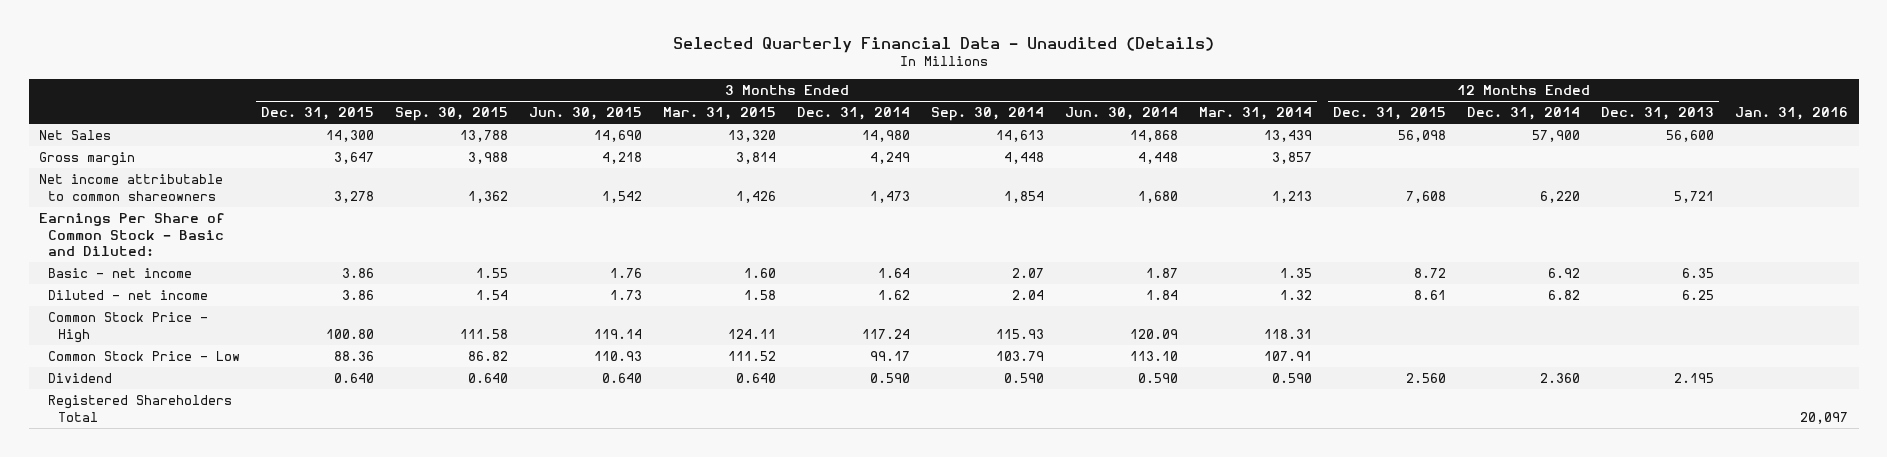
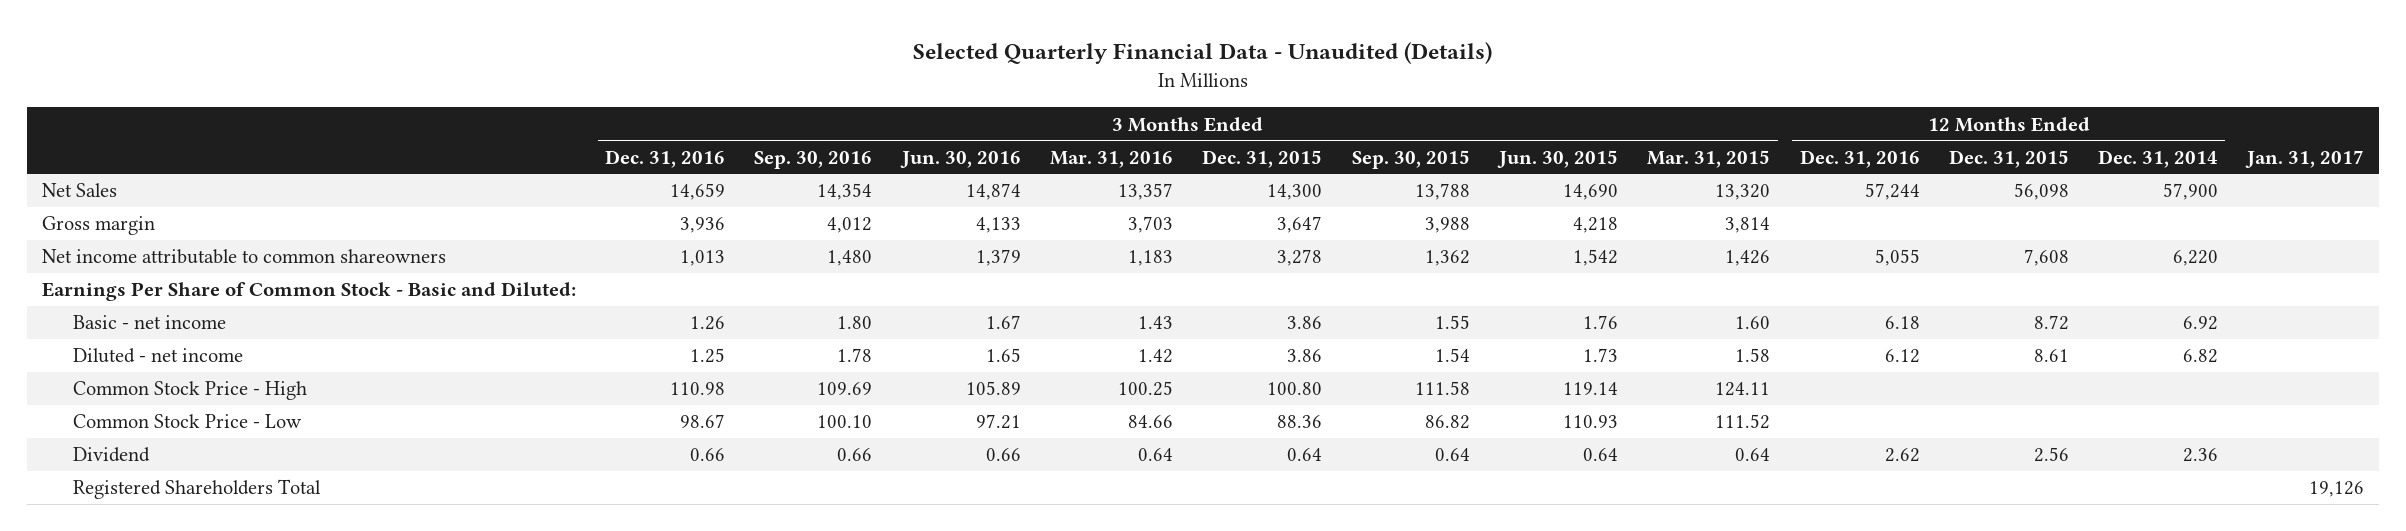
- | 3 Months Ended Dec. 31, 2015 | 3 Months Ended Sep. 30, 2015 | 3 Months Ended Jun. 30, 2015 | 3 Months Ended Mar. 31, 2015 | 3 Months Ended Dec. 31, 2014 | 3 Months Ended Sep. 30, 2014 | 3 Months Ended Jun. 30, 2014 | 3 Months Ended Mar. 31, 2014 | 12 Months Ended Dec. 31, 2015 | 12 Months Ended Dec. 31, 2014 | 12 Months Ended Dec. 31, 2013 | Jan. 31, 2016
+ | 3 Months Ended Dec. 31, 2016 | 3 Months Ended Sep. 30, 2016 | 3 Months Ended Jun. 30, 2016 | 3 Months Ended Mar. 31, 2016 | 3 Months Ended Dec. 31, 2015 | 3 Months Ended Sep. 30, 2015 | 3 Months Ended Jun. 30, 2015 | 3 Months Ended Mar. 31, 2015 | 12 Months Ended Dec. 31, 2016 | 12 Months Ended Dec. 31, 2015 | 12 Months Ended Dec. 31, 2014 | Jan. 31, 2017
- Dividend | 0.640 | 0.640 | 0.640 | 0.640 | 0.590 | 0.590 | 0.590 | 0.590 | 2.560 | 2.360 | 2.195 |
+ Dividend | 0.66 | 0.66 | 0.66 | 0.64 | 0.64 | 0.64 | 0.64 | 0.64 | 2.62 | 2.56 | 2.36 |

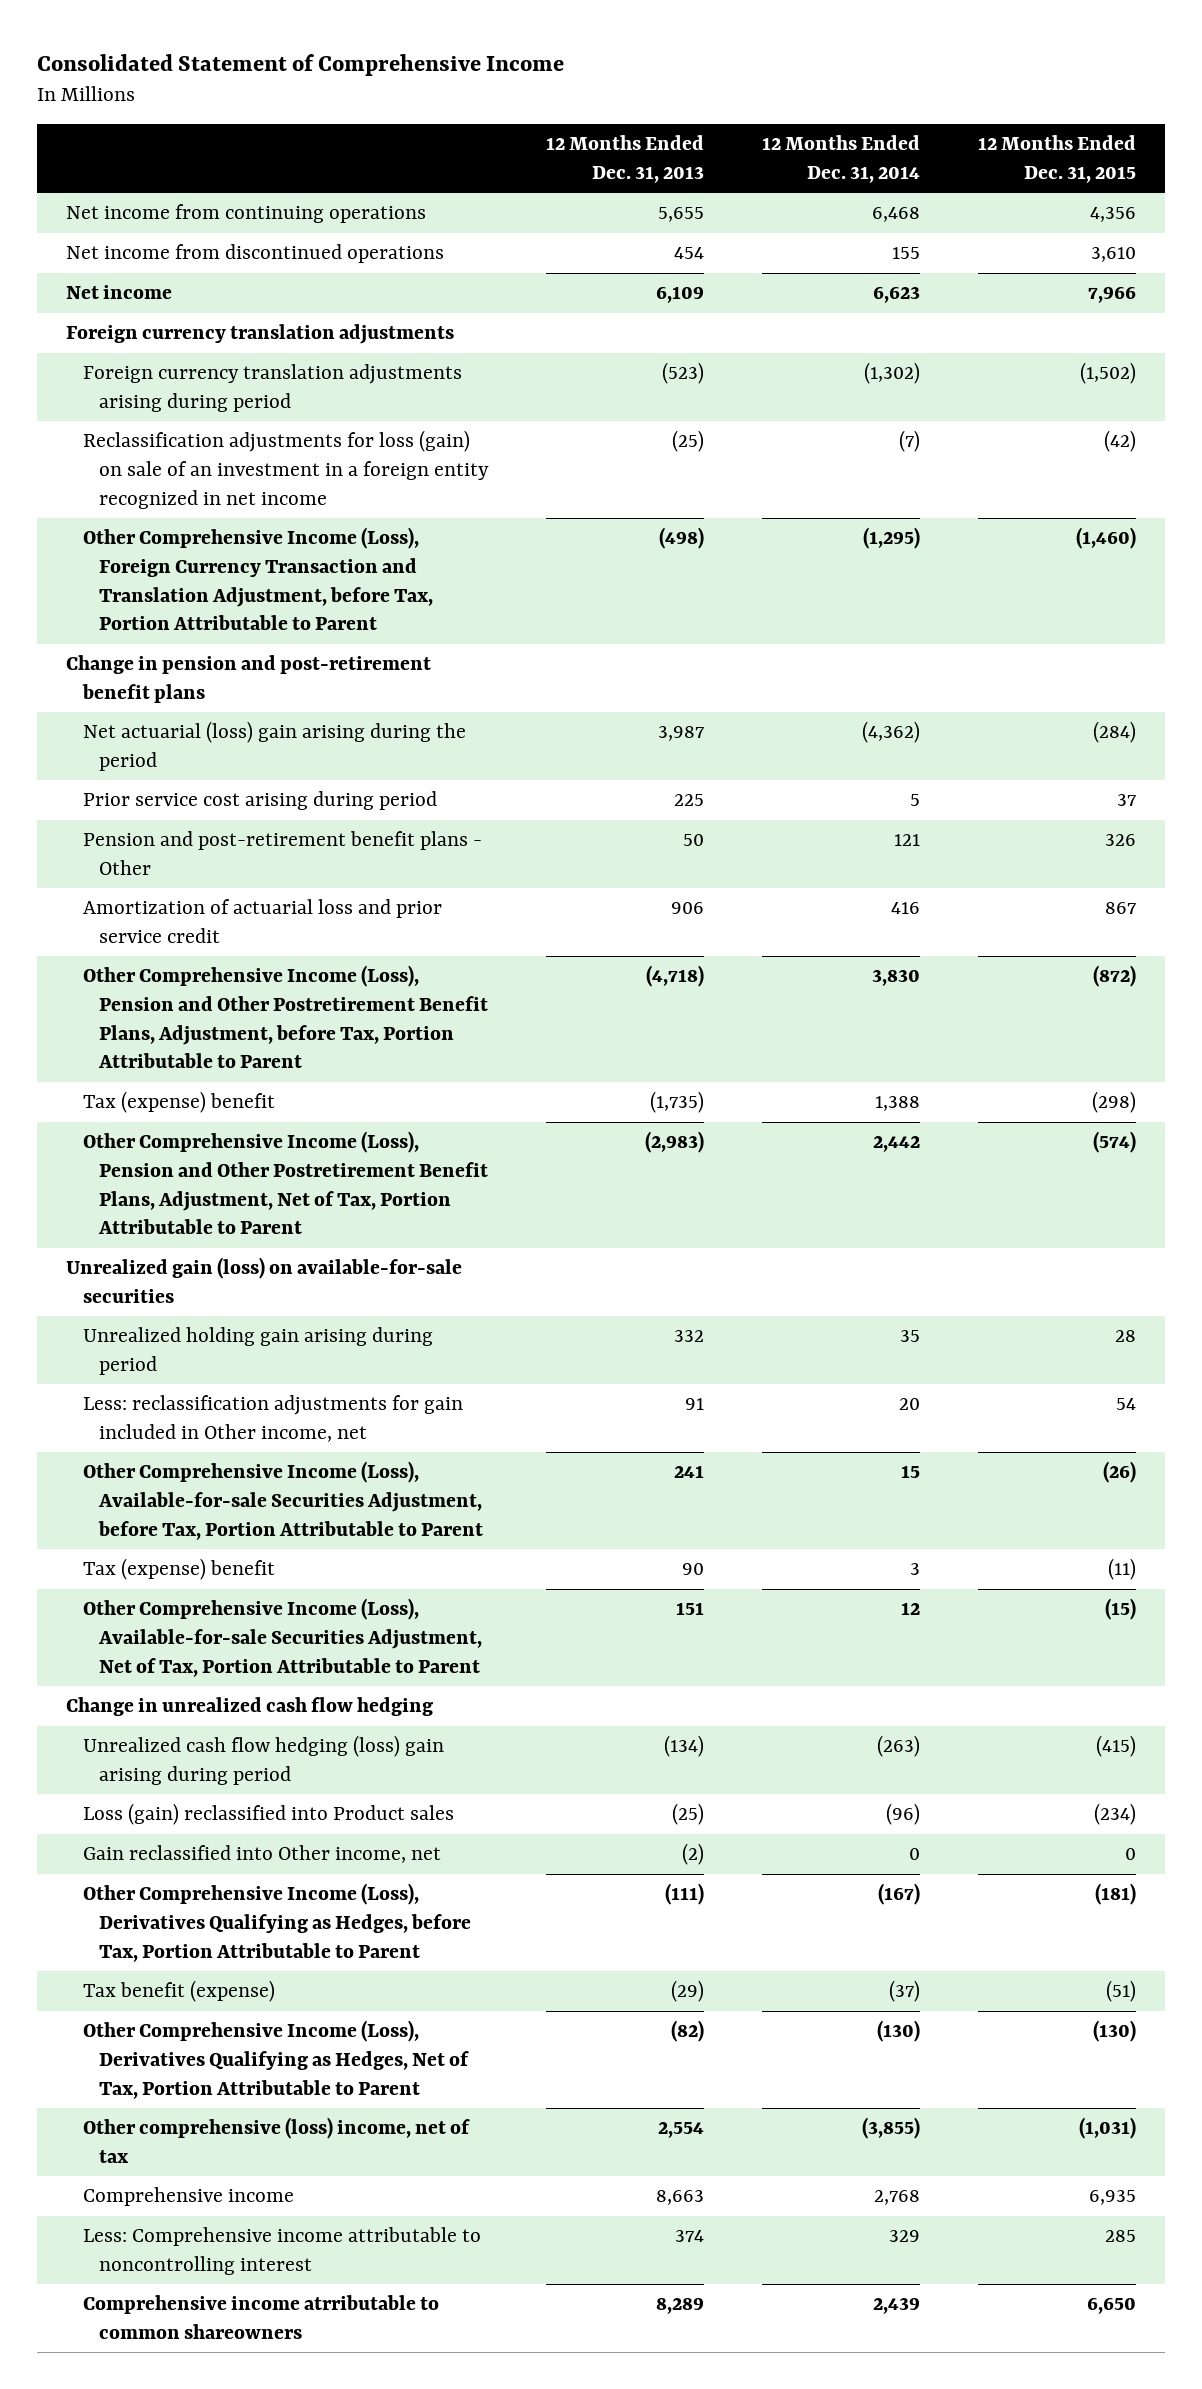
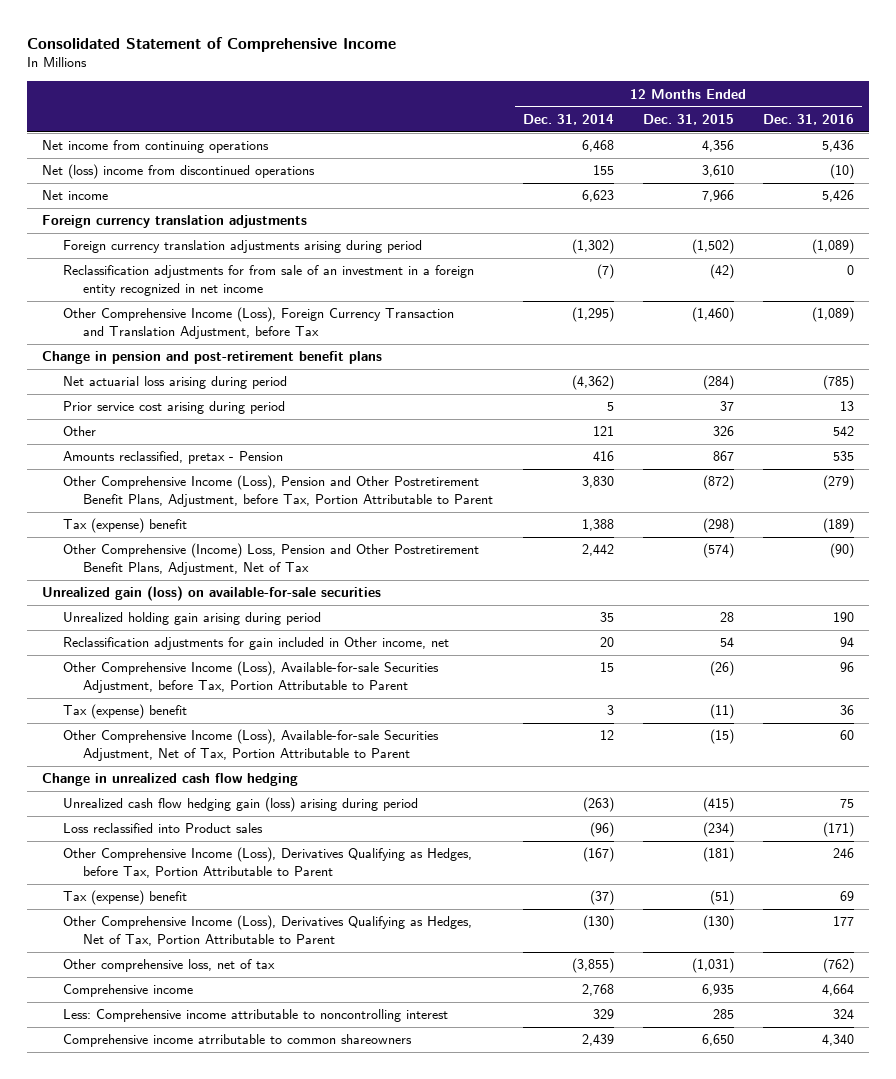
- | 12 Months Ended Dec. 31, 2013 | 12 Months Ended Dec. 31, 2014 | 12 Months Ended Dec. 31, 2015
+ | 12 Months Ended Dec. 31, 2014 | 12 Months Ended Dec. 31, 2015 | 12 Months Ended Dec. 31, 2016
- Net income from discontinued operations | 454 | 155 | 3,610
+ Net (loss) income from discontinued operations | 155 | 3,610 | (10)
- Reclassification adjustments for loss (gain) on sale of an investment in a foreign entity recognized in net income | (25) | (7) | (42)
- Other Comprehensive Income (Loss), Foreign Currency Transaction and Translation Adjustment, before Tax, Portion Attributable to Parent | (498) | (1,295) | (1,460)
+ Reclassification adjustments for from sale of an investment in a foreign entity recognized in net income | (7) | (42) | 0
+ Other Comprehensive Income (Loss), Foreign Currency Transaction and Translation Adjustment, before Tax | (1,295) | (1,460) | (1,089)
- Net actuarial (loss) gain arising during the period | 3,987 | (4,362) | (284)
+ Net actuarial loss arising during period | (4,362) | (284) | (785)
- Pension and post-retirement benefit plans - Other | 50 | 121 | 326
- Amortization of actuarial loss and prior service credit | 906 | 416 | 867
+ Other | 121 | 326 | 542
+ Amounts reclassified, pretax - Pension | 416 | 867 | 535
- Other Comprehensive Income (Loss), Pension and Other Postretirement Benefit Plans, Adjustment, Net of Tax, Portion Attributable to Parent | (2,983) | 2,442 | (574)
+ Other Comprehensive (Income) Loss, Pension and Other Postretirement Benefit Plans, Adjustment, Net of Tax | 2,442 | (574) | (90)
- Less: reclassification adjustments for gain included in Other income, net | 91 | 20 | 54
+ Reclassification adjustments for gain included in Other income, net | 20 | 54 | 94
- Unrealized cash flow hedging (loss) gain arising during period | (134) | (263) | (415)
- Loss (gain) reclassified into Product sales | (25) | (96) | (234)
- Gain reclassified into Other income, net | (2) | 0 | 0
+ Unrealized cash flow hedging gain (loss) arising during period | (263) | (415) | 75
+ Loss reclassified into Product sales | (96) | (234) | (171)
- Tax benefit (expense) | (29) | (37) | (51)
+ Tax (expense) benefit | (37) | (51) | 69
- Other comprehensive (loss) income, net of tax | 2,554 | (3,855) | (1,031)
+ Other comprehensive loss, net of tax | (3,855) | (1,031) | (762)

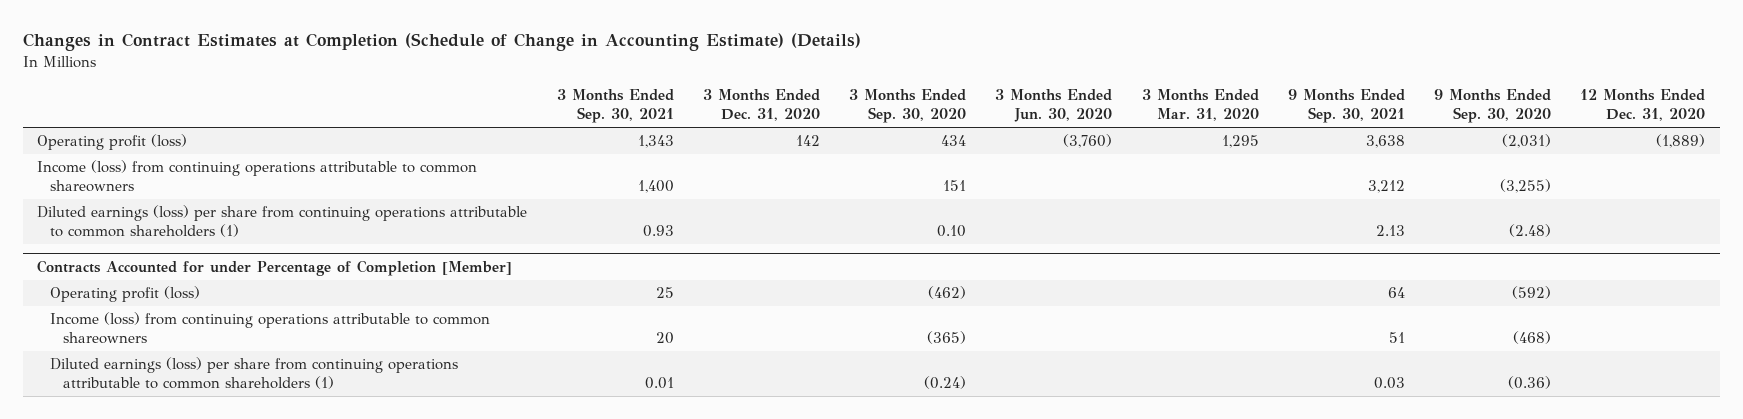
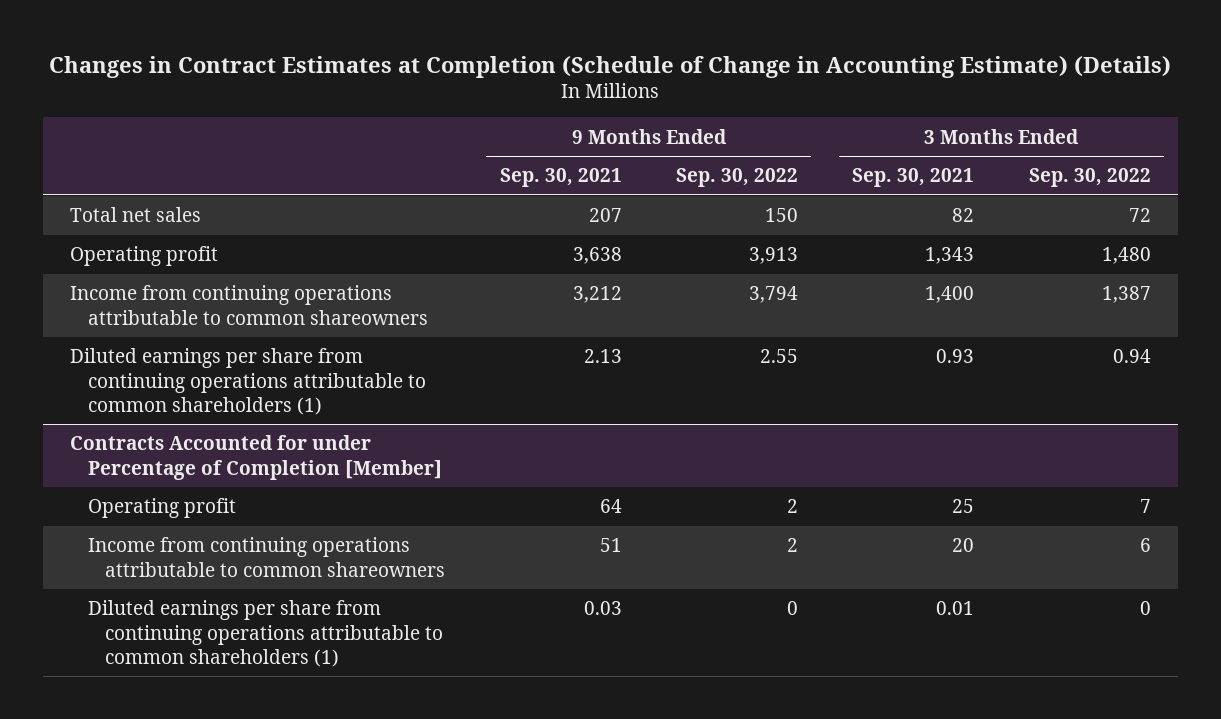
- | 3 Months Ended Sep. 30, 2021 | 3 Months Ended Dec. 31, 2020 | 3 Months Ended Sep. 30, 2020 | 3 Months Ended Jun. 30, 2020 | 3 Months Ended Mar. 31, 2020 | 9 Months Ended Sep. 30, 2021 | 9 Months Ended Sep. 30, 2020 | 12 Months Ended Dec. 31, 2020
+ | 9 Months Ended Sep. 30, 2021 | 9 Months Ended Sep. 30, 2022 | 3 Months Ended Sep. 30, 2021 | 3 Months Ended Sep. 30, 2022
- Operating profit (loss) | 1,343 | 142 | 434 | (3,760) | 1,295 | 3,638 | (2,031) | (1,889)
- Income (loss) from continuing operations attributable to common shareowners | 1,400 | | 151 | | | 3,212 | (3,255) |
- Diluted earnings (loss) per share from continuing operations attributable to common shareholders (1) | 0.93 | | 0.10 | | | 2.13 | (2.48) |
+ Total net sales | 207 | 150 | 82 | 72
+ Operating profit | 3,638 | 3,913 | 1,343 | 1,480
+ Income from continuing operations attributable to common shareowners | 3,212 | 3,794 | 1,400 | 1,387
+ Diluted earnings per share from continuing operations attributable to common shareholders (1) | 2.13 | 2.55 | 0.93 | 0.94
@ Contracts Accounted for under Percentage of Completion [Member]
- Operating profit (loss) | 25 | | (462) | | | 64 | (592) |
- Income (loss) from continuing operations attributable to common shareowners | 20 | | (365) | | | 51 | (468) |
- Diluted earnings (loss) per share from continuing operations attributable to common shareholders (1) | 0.01 | | (0.24) | | | 0.03 | (0.36) |
+ Operating profit | 64 | 2 | 25 | 7
+ Income from continuing operations attributable to common shareowners | 51 | 2 | 20 | 6
+ Diluted earnings per share from continuing operations attributable to common shareholders (1) | 0.03 | 0 | 0.01 | 0

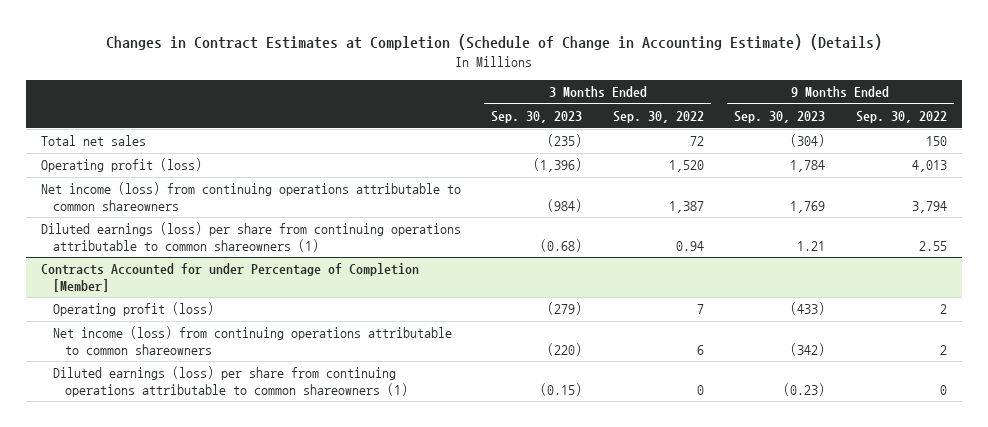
- | 9 Months Ended Sep. 30, 2021 | 9 Months Ended Sep. 30, 2022 | 3 Months Ended Sep. 30, 2021 | 3 Months Ended Sep. 30, 2022
+ | 3 Months Ended Sep. 30, 2023 | 3 Months Ended Sep. 30, 2022 | 9 Months Ended Sep. 30, 2023 | 9 Months Ended Sep. 30, 2022
- Operating profit | 3,638 | 3,913 | 1,343 | 1,480
- Income from continuing operations attributable to common shareowners | 3,212 | 3,794 | 1,400 | 1,387
- Diluted earnings per share from continuing operations attributable to common shareholders (1) | 2.13 | 2.55 | 0.93 | 0.94
+ Operating profit (loss) | (1,396) | 1,520 | 1,784 | 4,013
+ Net income (loss) from continuing operations attributable to common shareowners | (984) | 1,387 | 1,769 | 3,794
+ Diluted earnings (loss) per share from continuing operations attributable to common shareowners (1) | (0.68) | 0.94 | 1.21 | 2.55
@ Contracts Accounted for under Percentage of Completion [Member]
- Operating profit | 64 | 2 | 25 | 7
- Income from continuing operations attributable to common shareowners | 51 | 2 | 20 | 6
- Diluted earnings per share from continuing operations attributable to common shareholders (1) | 0.03 | 0 | 0.01 | 0
+ Operating profit (loss) | (279) | 7 | (433) | 2
+ Net income (loss) from continuing operations attributable to common shareowners | (220) | 6 | (342) | 2
+ Diluted earnings (loss) per share from continuing operations attributable to common shareowners (1) | (0.15) | 0 | (0.23) | 0

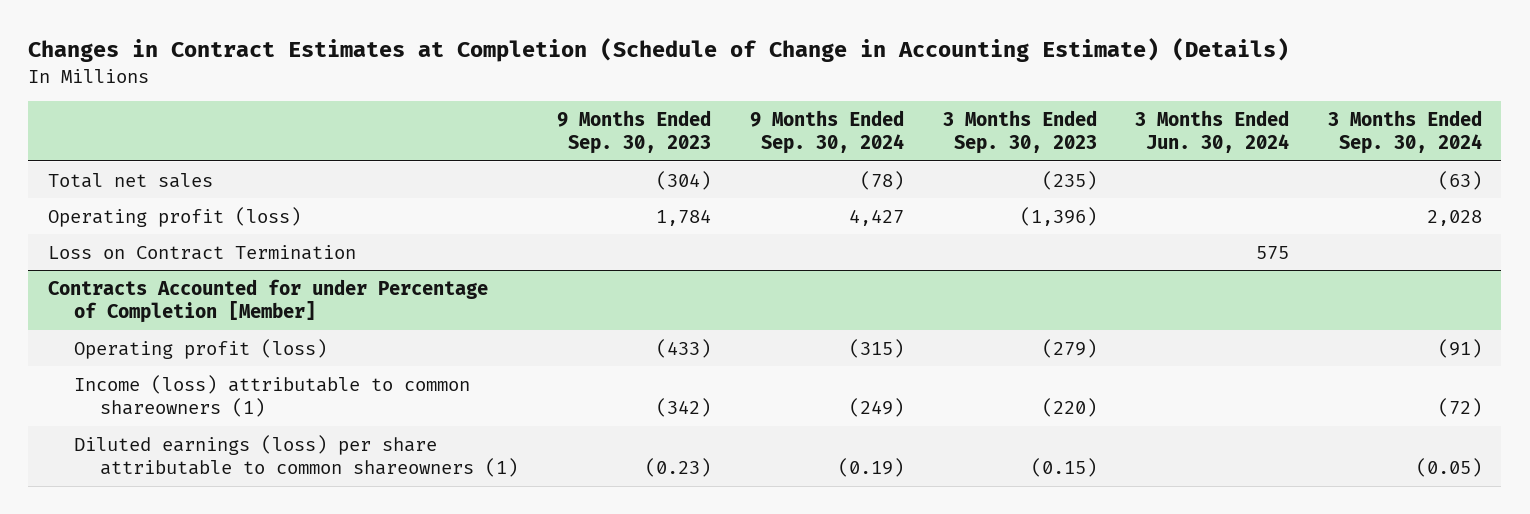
- | 3 Months Ended Sep. 30, 2023 | 3 Months Ended Sep. 30, 2022 | 9 Months Ended Sep. 30, 2023 | 9 Months Ended Sep. 30, 2022
+ | 9 Months Ended Sep. 30, 2023 | 9 Months Ended Sep. 30, 2024 | 3 Months Ended Sep. 30, 2023 | 3 Months Ended Jun. 30, 2024 | 3 Months Ended Sep. 30, 2024
- Net income (loss) from continuing operations attributable to common shareowners | (984) | 1,387 | 1,769 | 3,794
- Diluted earnings (loss) per share from continuing operations attributable to common shareowners (1) | (0.68) | 0.94 | 1.21 | 2.55
+ Loss on Contract Termination | | | | 575 |
@ Contracts Accounted for under Percentage of Completion [Member]
- Net income (loss) from continuing operations attributable to common shareowners | (220) | 6 | (342) | 2
- Diluted earnings (loss) per share from continuing operations attributable to common shareowners (1) | (0.15) | 0 | (0.23) | 0
+ Income (loss) attributable to common shareowners (1) | (342) | (249) | (220) | | (72)
+ Diluted earnings (loss) per share attributable to common shareowners (1) | (0.23) | (0.19) | (0.15) | | (0.05)

